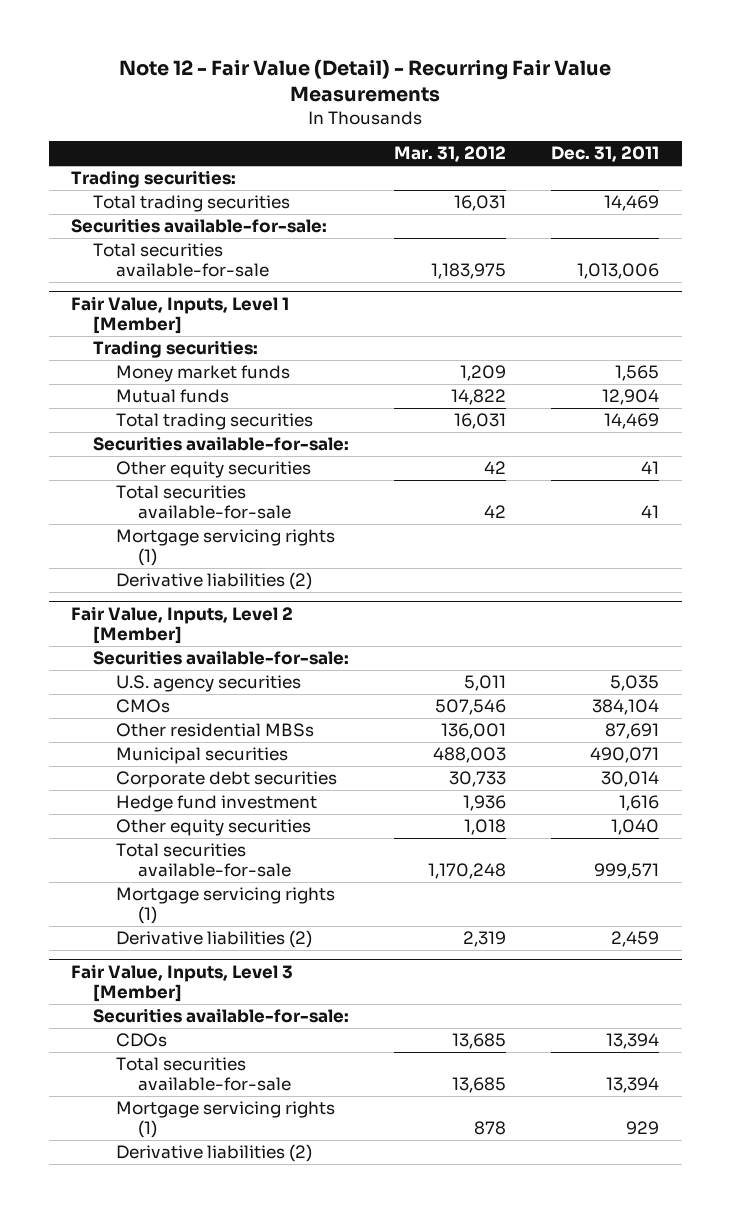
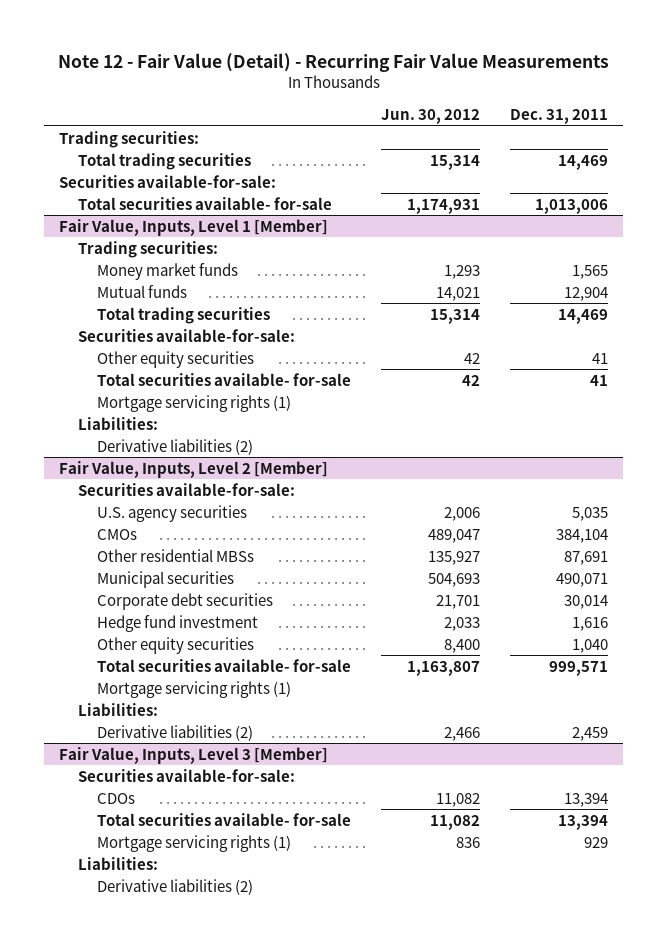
- | Mar. 31, 2012 | Dec. 31, 2011
+ | Jun. 30, 2012 | Dec. 31, 2011
- Total securities available-for-sale | 1,183,975 | 1,013,006
+ Total securities available- for-sale | 1,174,931 | 1,013,006
@ Fair Value, Inputs, Level 1 [Member]
- Total securities available-for-sale | 42 | 41
+ Total securities available- for-sale | 42 | 41
+ Liabilities:
@ Fair Value, Inputs, Level 2 [Member]
- Total securities available-for-sale | 1,170,248 | 999,571
+ Total securities available- for-sale | 1,163,807 | 999,571
+ Liabilities:
@ Fair Value, Inputs, Level 3 [Member]
- Total securities available-for-sale | 13,685 | 13,394
+ Total securities available- for-sale | 11,082 | 13,394
+ Liabilities:

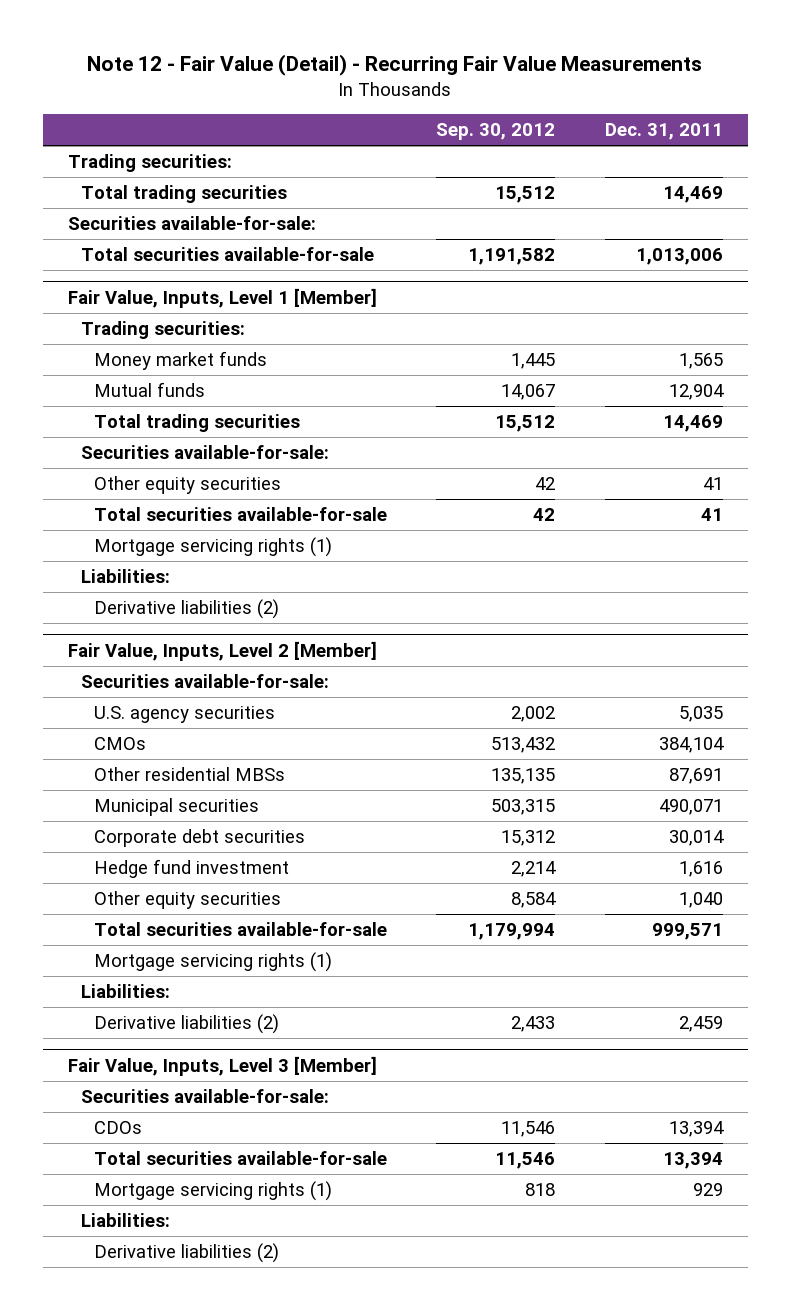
- | Jun. 30, 2012 | Dec. 31, 2011
+ | Sep. 30, 2012 | Dec. 31, 2011
- Total securities available- for-sale | 1,174,931 | 1,013,006
+ Total securities available-for-sale | 1,191,582 | 1,013,006
@ Fair Value, Inputs, Level 1 [Member]
- Total securities available- for-sale | 42 | 41
+ Total securities available-for-sale | 42 | 41
@ Fair Value, Inputs, Level 2 [Member]
- Total securities available- for-sale | 1,163,807 | 999,571
+ Total securities available-for-sale | 1,179,994 | 999,571
@ Fair Value, Inputs, Level 3 [Member]
- Total securities available- for-sale | 11,082 | 13,394
+ Total securities available-for-sale | 11,546 | 13,394

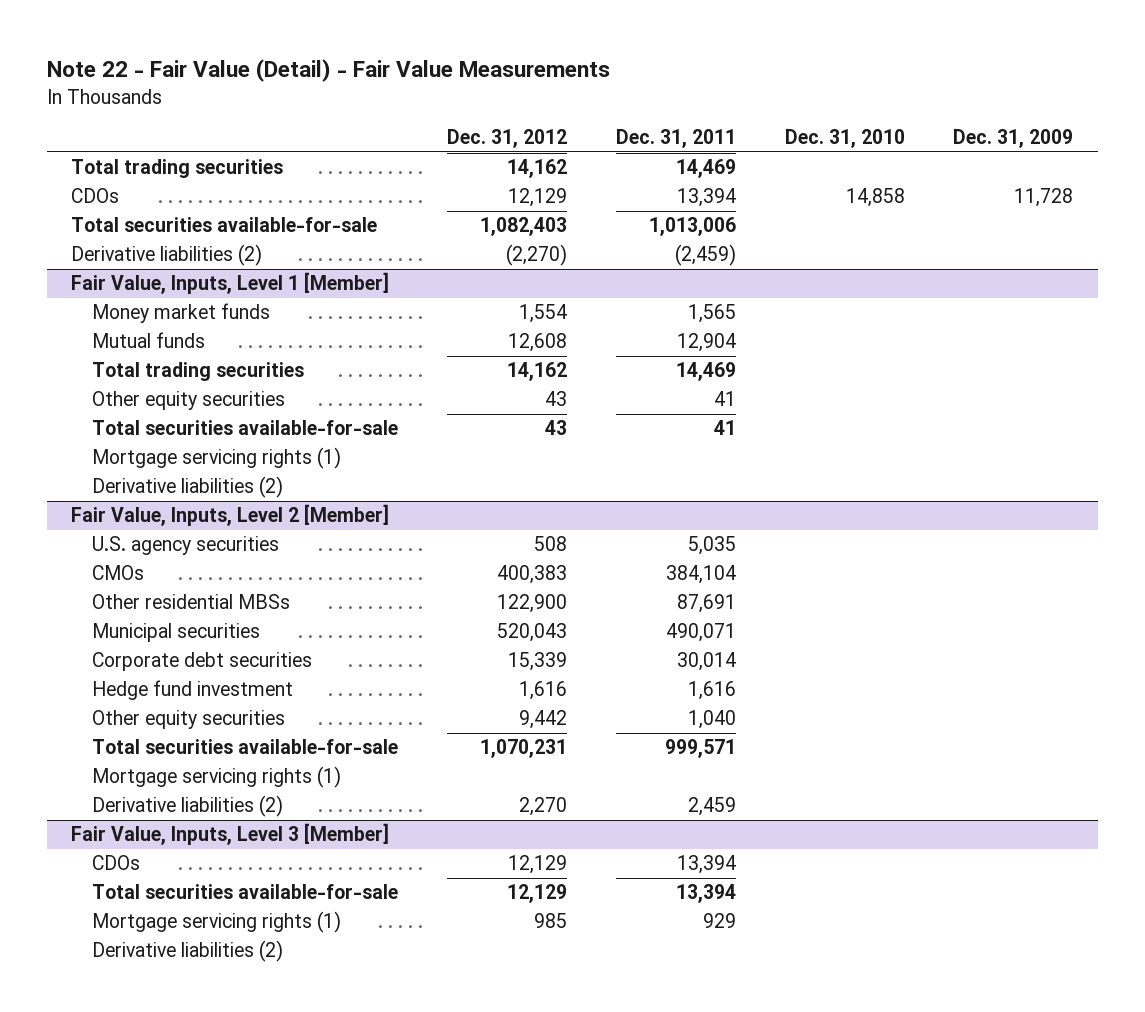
- Note 12 - Fair Value (Detail) - Recurring Fair Value Measurements
+ Note 22 - Fair Value (Detail) - Fair Value Measurements
- | Sep. 30, 2012 | Dec. 31, 2011
+ | Dec. 31, 2012 | Dec. 31, 2011 | Dec. 31, 2010 | Dec. 31, 2009
- Trading securities:
- Securities available-for-sale:
+ CDOs | 12,129 | 13,394 | 14,858 | 11,728
+ Derivative liabilities (2) | (2,270) | (2,459) | |
@ Fair Value, Inputs, Level 1 [Member]
- Trading securities:
- Securities available-for-sale:
- Liabilities:
@ Fair Value, Inputs, Level 2 [Member]
- Securities available-for-sale:
- Liabilities:
@ Fair Value, Inputs, Level 3 [Member]
- Securities available-for-sale:
- Liabilities:

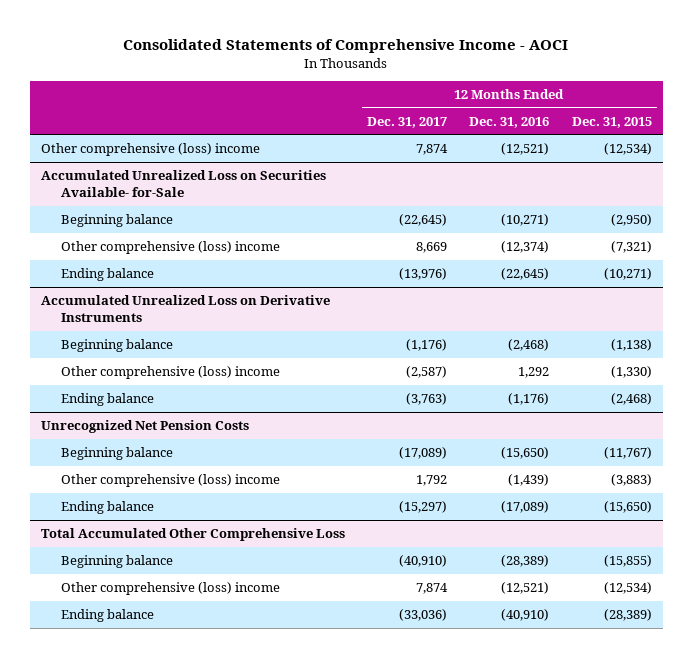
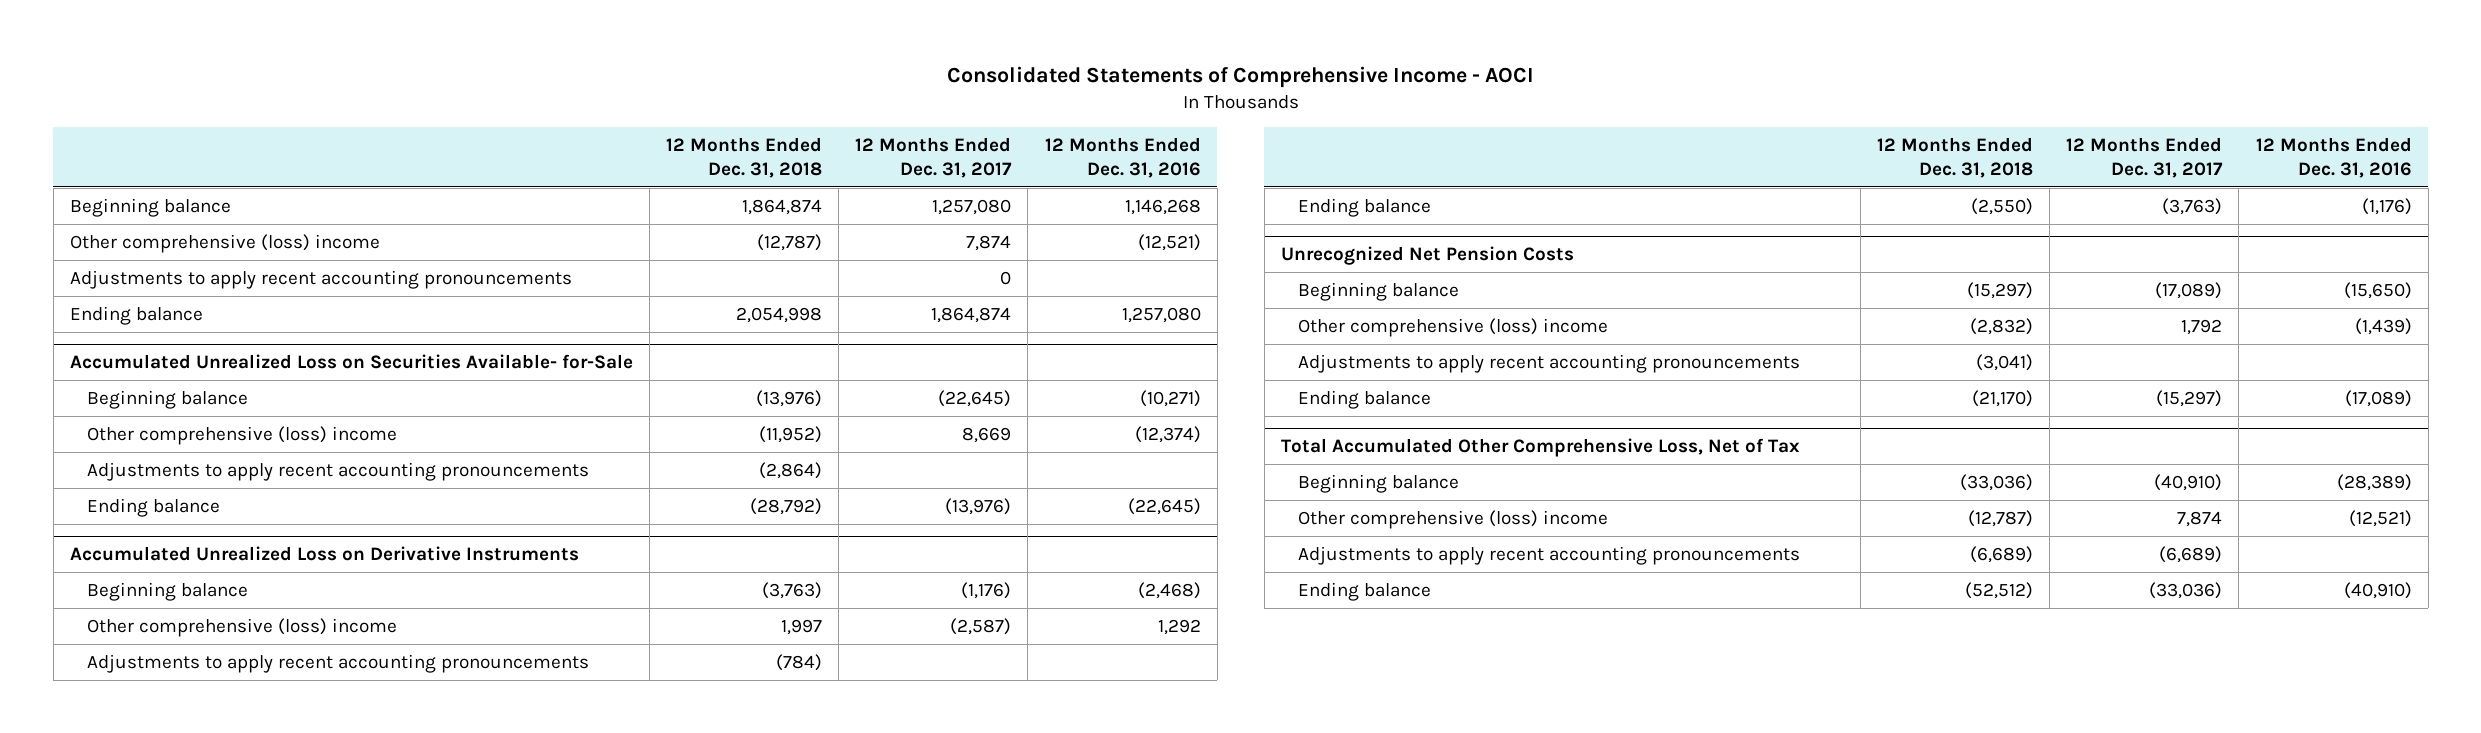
- | 12 Months Ended Dec. 31, 2017 | 12 Months Ended Dec. 31, 2016 | 12 Months Ended Dec. 31, 2015
+ | 12 Months Ended Dec. 31, 2018 | 12 Months Ended Dec. 31, 2017 | 12 Months Ended Dec. 31, 2016
+ Beginning balance | 1,864,874 | 1,257,080 | 1,146,268
+ Adjustments to apply recent accounting pronouncements | | 0 |
+ Ending balance | 2,054,998 | 1,864,874 | 1,257,080
@ Accumulated Unrealized Loss on Securities Available- for-Sale
+ Adjustments to apply recent accounting pronouncements | (2,864) | |
@ Accumulated Unrealized Loss on Derivative Instruments
+ Adjustments to apply recent accounting pronouncements | (784) | |
@ Unrecognized Net Pension Costs
+ Adjustments to apply recent accounting pronouncements | (3,041) | |
- Total Accumulated Other Comprehensive Loss
+ Total Accumulated Other Comprehensive Loss, Net of Tax
+ Adjustments to apply recent accounting pronouncements | (6,689) | (6,689) |

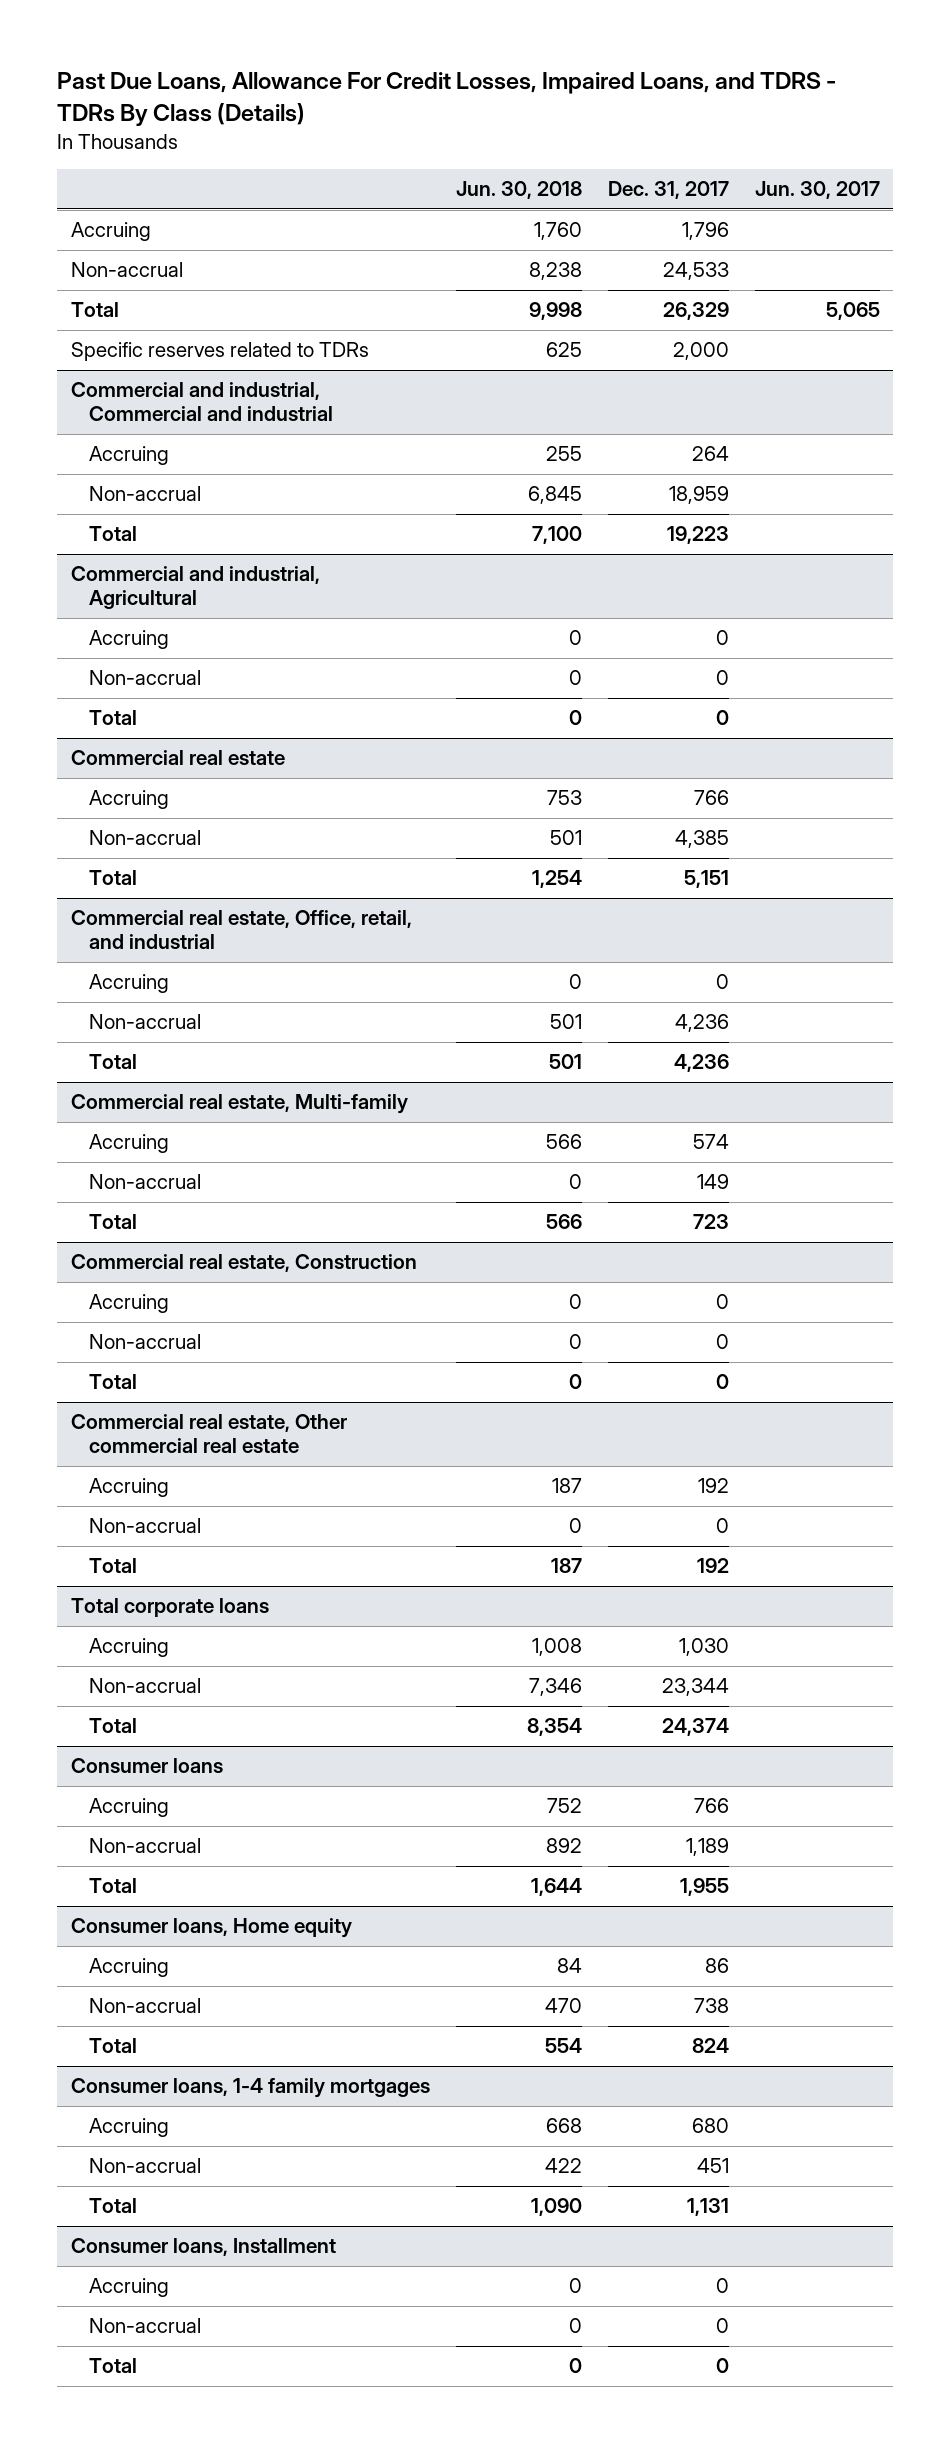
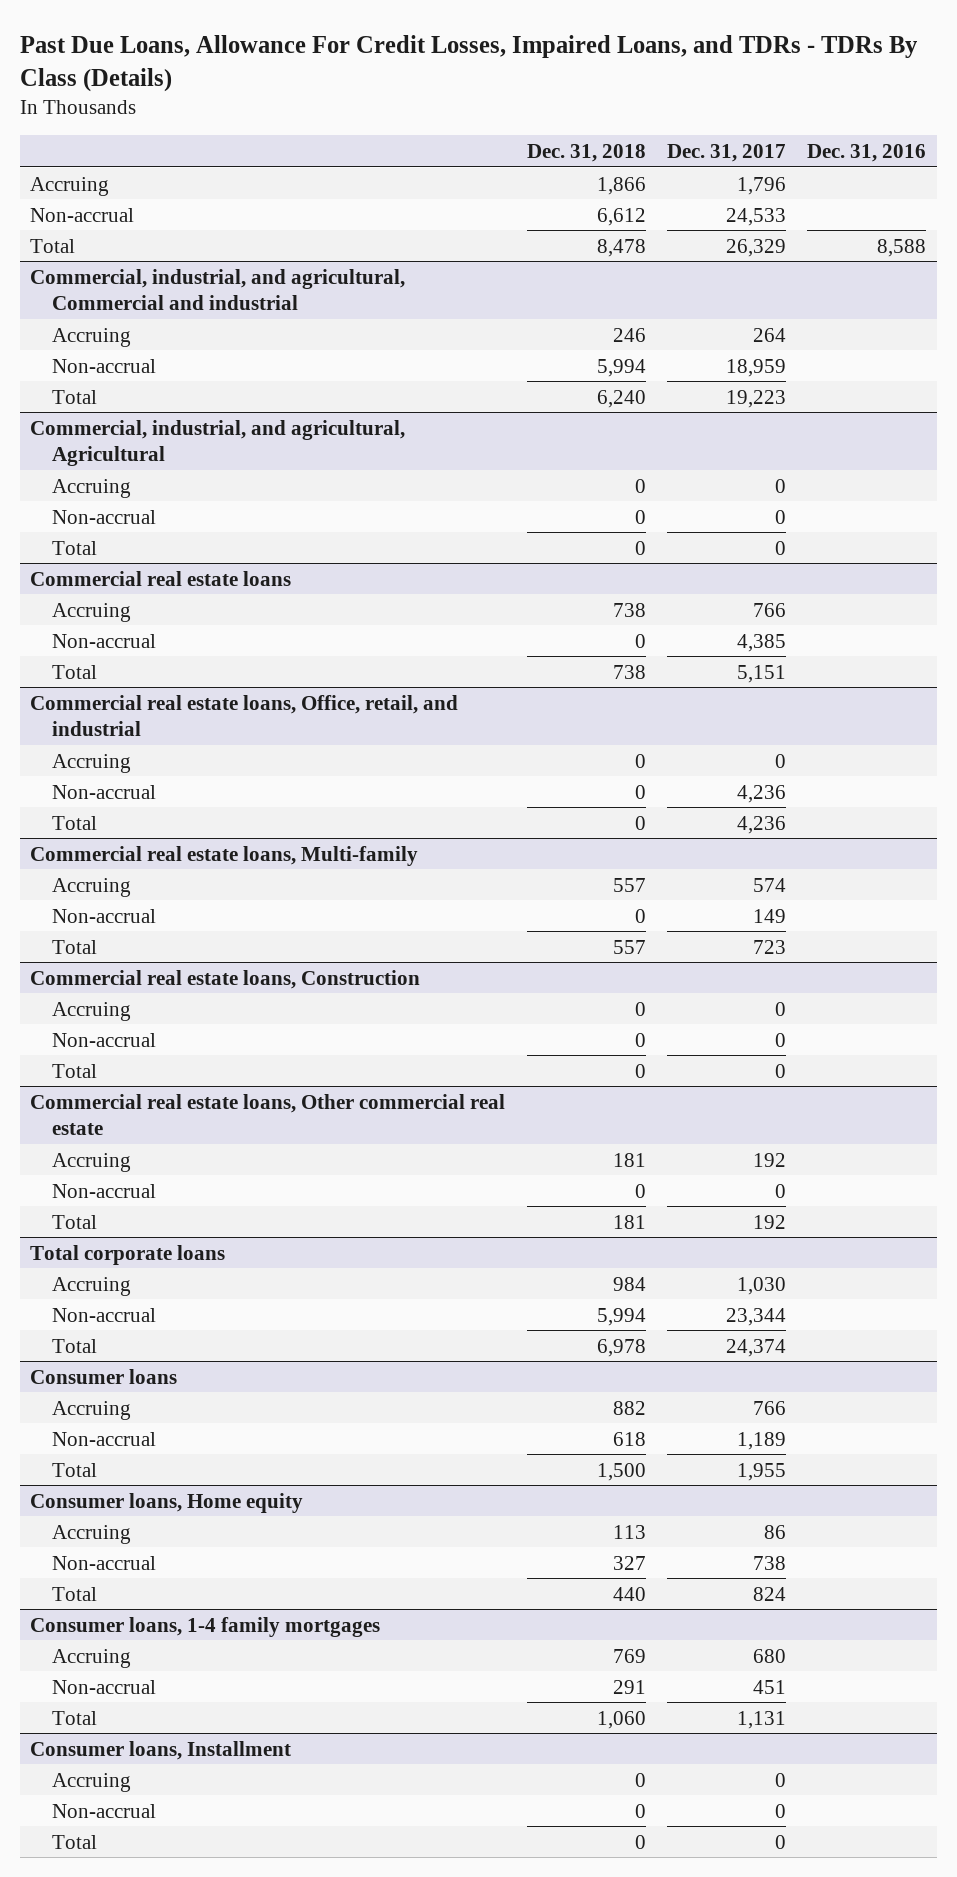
- Past Due Loans, Allowance For Credit Losses, Impaired Loans, and TDRS - TDRs By Class (Details)
+ Past Due Loans, Allowance For Credit Losses, Impaired Loans, and TDRs - TDRs By Class (Details)
- | Jun. 30, 2018 | Dec. 31, 2017 | Jun. 30, 2017
+ | Dec. 31, 2018 | Dec. 31, 2017 | Dec. 31, 2016
- Specific reserves related to TDRs | 625 | 2,000 |
- Commercial and industrial, Commercial and industrial
+ Commercial, industrial, and agricultural, Commercial and industrial
- Commercial and industrial, Agricultural
+ Commercial, industrial, and agricultural, Agricultural
- Commercial real estate
+ Commercial real estate loans
- Commercial real estate, Office, retail, and industrial
+ Commercial real estate loans, Office, retail, and industrial
- Commercial real estate, Multi-family
+ Commercial real estate loans, Multi-family
- Commercial real estate, Construction
+ Commercial real estate loans, Construction
- Commercial real estate, Other commercial real estate
+ Commercial real estate loans, Other commercial real estate

